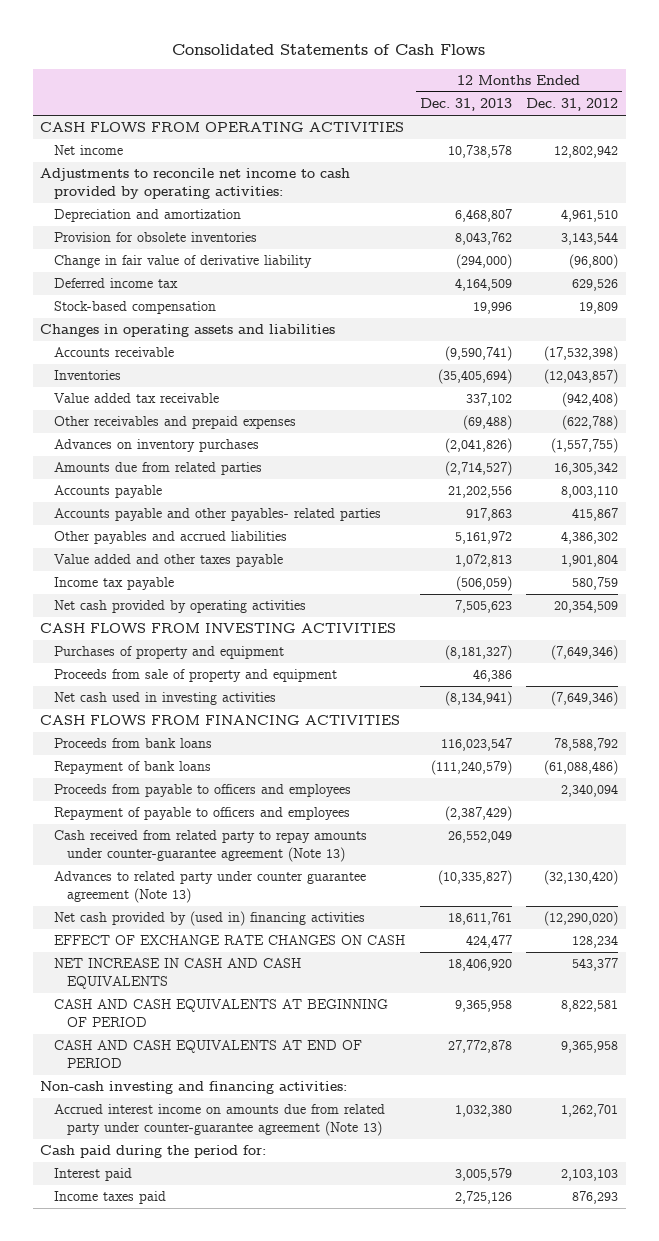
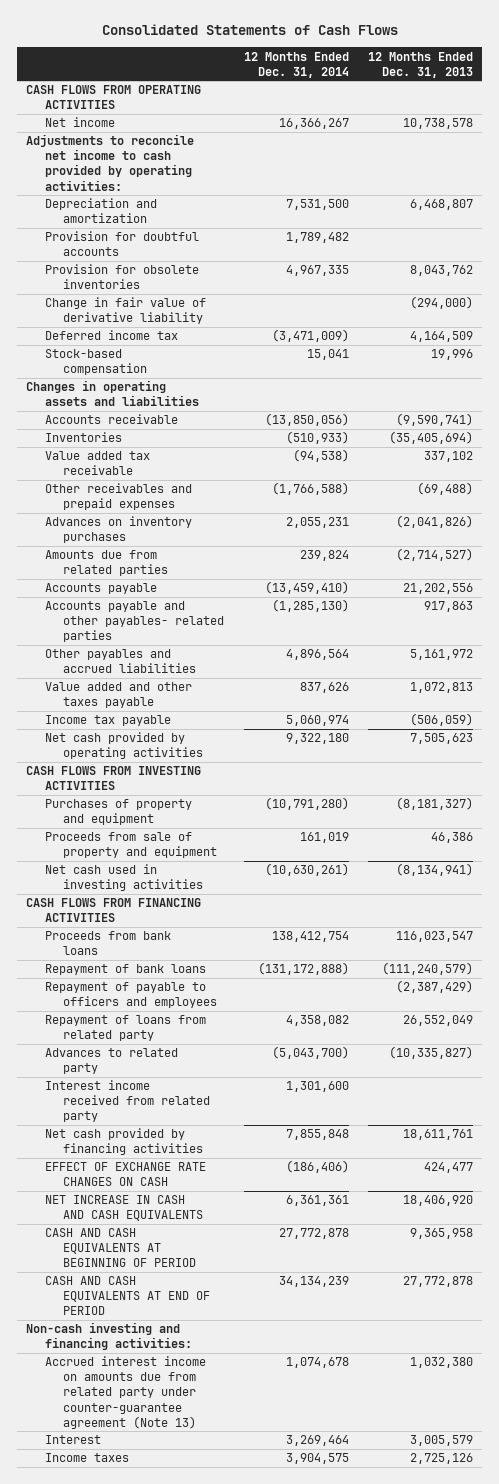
- | 12 Months Ended Dec. 31, 2013 | 12 Months Ended Dec. 31, 2012
+ | 12 Months Ended Dec. 31, 2014 | 12 Months Ended Dec. 31, 2013
+ Provision for doubtful accounts | 1,789,482 |
- Proceeds from payable to officers and employees | | 2,340,094
- Cash received from related party to repay amounts under counter-guarantee agreement (Note 13) | 26,552,049 |
- Advances to related party under counter guarantee agreement (Note 13) | (10,335,827) | (32,130,420)
- Net cash provided by (used in) financing activities | 18,611,761 | (12,290,020)
+ Repayment of loans from related party | 4,358,082 | 26,552,049
+ Advances to related party | (5,043,700) | (10,335,827)
+ Interest income received from related party | 1,301,600 |
+ Net cash provided by financing activities | 7,855,848 | 18,611,761
- Cash paid during the period for:
- Interest paid | 3,005,579 | 2,103,103
- Income taxes paid | 2,725,126 | 876,293
+ Interest | 3,269,464 | 3,005,579
+ Income taxes | 3,904,575 | 2,725,126

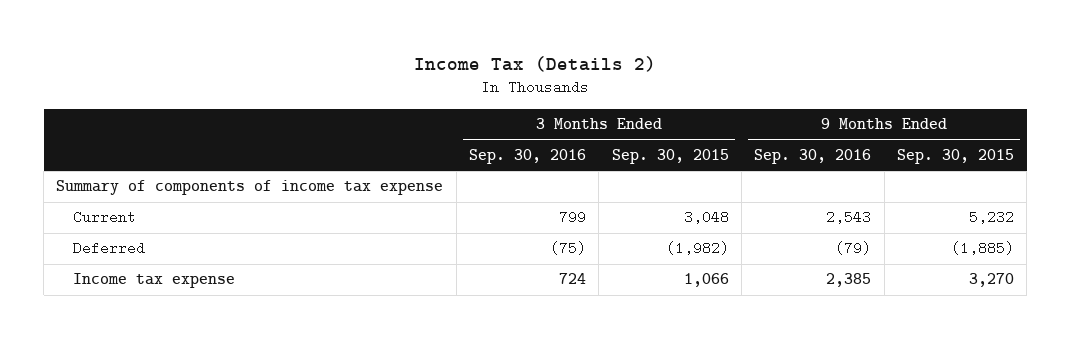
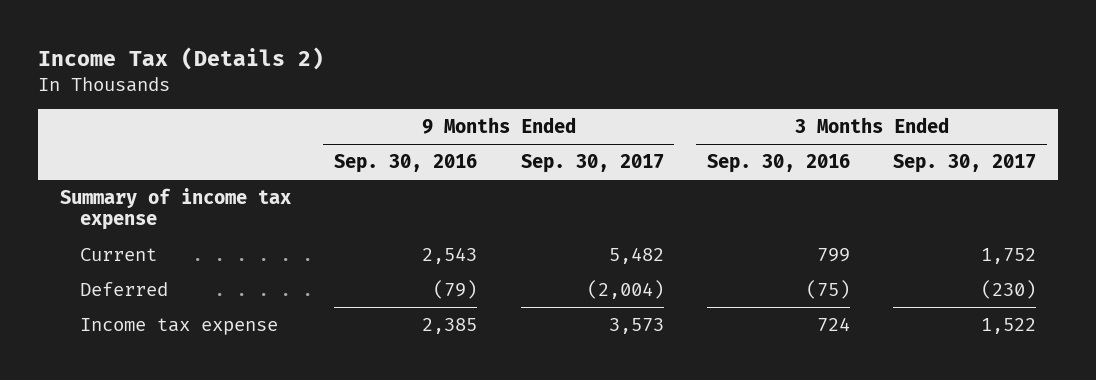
- | 3 Months Ended Sep. 30, 2016 | 3 Months Ended Sep. 30, 2015 | 9 Months Ended Sep. 30, 2016 | 9 Months Ended Sep. 30, 2015
+ | 9 Months Ended Sep. 30, 2016 | 9 Months Ended Sep. 30, 2017 | 3 Months Ended Sep. 30, 2016 | 3 Months Ended Sep. 30, 2017
- Summary of components of income tax expense
+ Summary of income tax expense

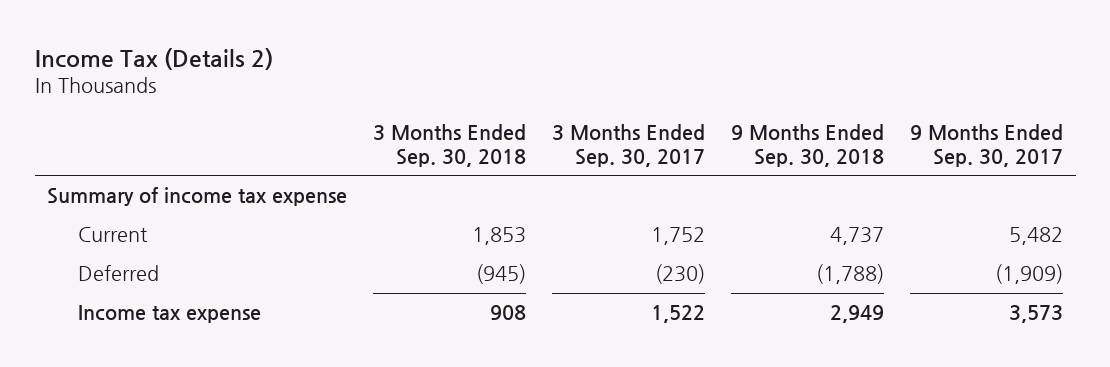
- | 9 Months Ended Sep. 30, 2016 | 9 Months Ended Sep. 30, 2017 | 3 Months Ended Sep. 30, 2016 | 3 Months Ended Sep. 30, 2017
+ | 3 Months Ended Sep. 30, 2018 | 3 Months Ended Sep. 30, 2017 | 9 Months Ended Sep. 30, 2018 | 9 Months Ended Sep. 30, 2017
- Deferred | (79) | (2,004) | (75) | (230)
+ Deferred | (945) | (230) | (1,788) | (1,909)

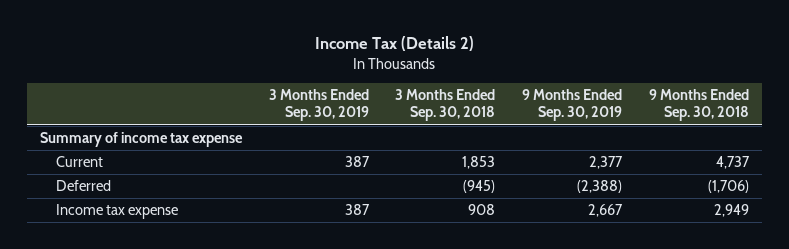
- | 3 Months Ended Sep. 30, 2018 | 3 Months Ended Sep. 30, 2017 | 9 Months Ended Sep. 30, 2018 | 9 Months Ended Sep. 30, 2017
+ | 3 Months Ended Sep. 30, 2019 | 3 Months Ended Sep. 30, 2018 | 9 Months Ended Sep. 30, 2019 | 9 Months Ended Sep. 30, 2018
- Deferred | (945) | (230) | (1,788) | (1,909)
+ Deferred | | (945) | (2,388) | (1,706)

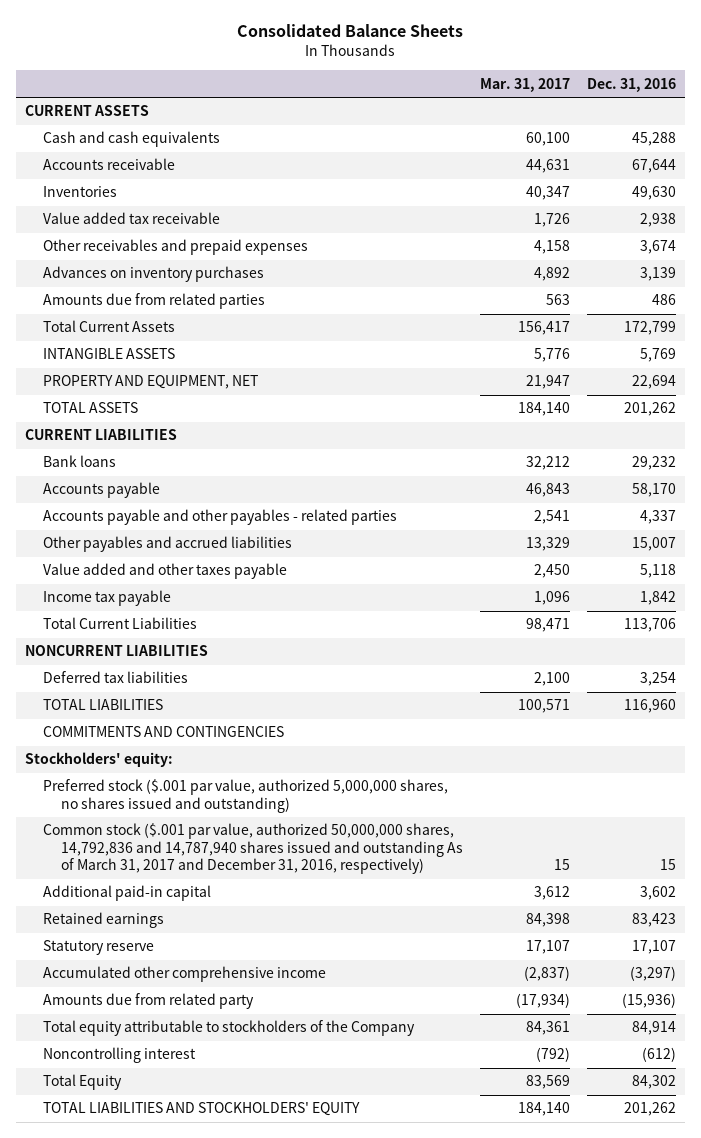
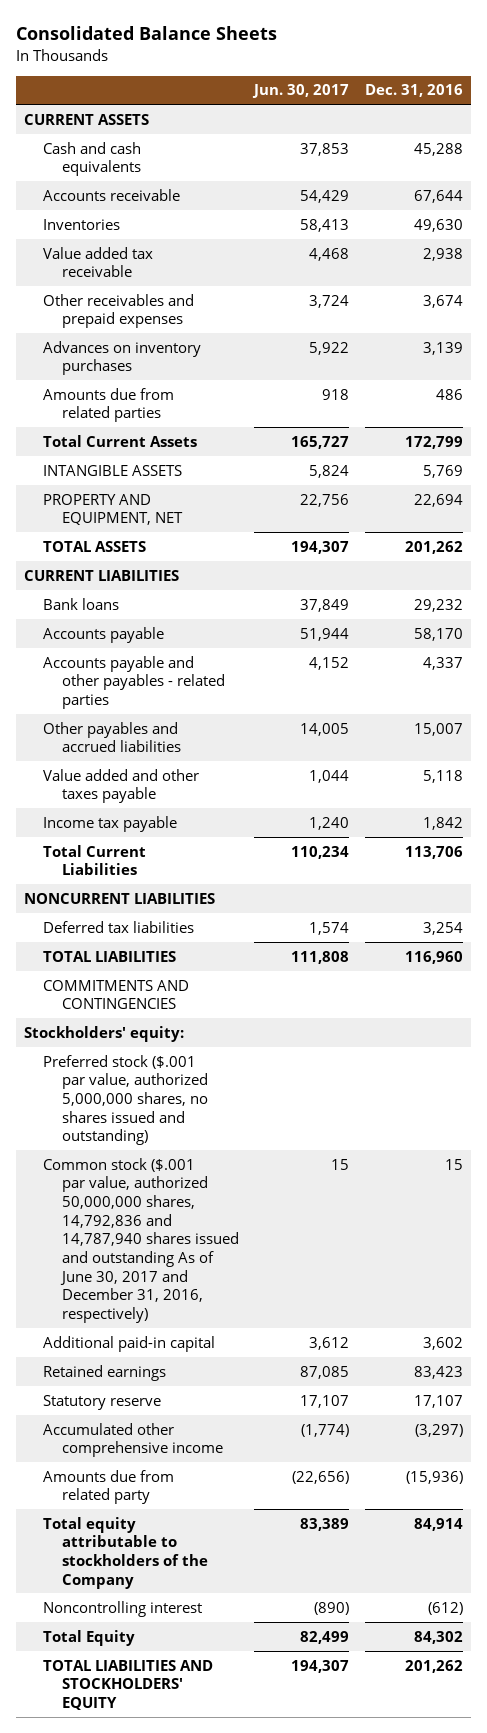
- | Mar. 31, 2017 | Dec. 31, 2016
+ | Jun. 30, 2017 | Dec. 31, 2016
- Common stock ($.001 par value, authorized 50,000,000 shares, 14,792,836 and 14,787,940 shares issued and outstanding As of March 31, 2017 and December 31, 2016, respectively) | 15 | 15
+ Common stock ($.001 par value, authorized 50,000,000 shares, 14,792,836 and 14,787,940 shares issued and outstanding As of June 30, 2017 and December 31, 2016, respectively) | 15 | 15

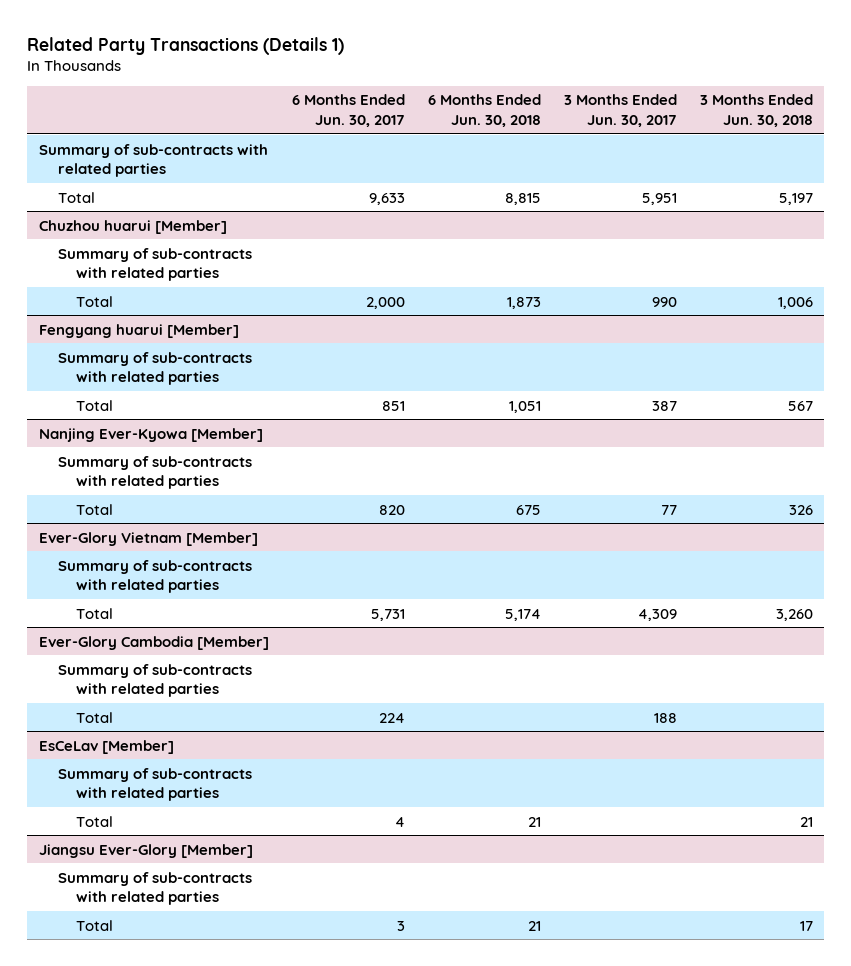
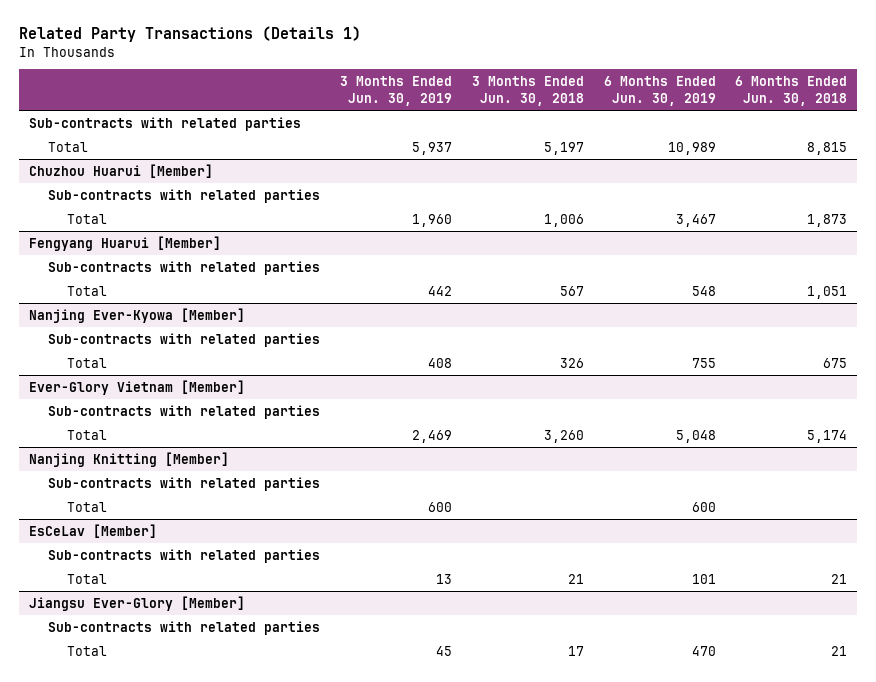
- | 6 Months Ended Jun. 30, 2017 | 6 Months Ended Jun. 30, 2018 | 3 Months Ended Jun. 30, 2017 | 3 Months Ended Jun. 30, 2018
+ | 3 Months Ended Jun. 30, 2019 | 3 Months Ended Jun. 30, 2018 | 6 Months Ended Jun. 30, 2019 | 6 Months Ended Jun. 30, 2018
- Summary of sub-contracts with related parties
+ Sub-contracts with related parties
- Chuzhou huarui [Member]
- Summary of sub-contracts with related parties
+ Chuzhou Huarui [Member]
+ Sub-contracts with related parties
- Fengyang huarui [Member]
- Summary of sub-contracts with related parties
+ Fengyang Huarui [Member]
+ Sub-contracts with related parties
@ Nanjing Ever-Kyowa [Member]
- Summary of sub-contracts with related parties
+ Sub-contracts with related parties
@ Ever-Glory Vietnam [Member]
- Summary of sub-contracts with related parties
+ Sub-contracts with related parties
- Ever-Glory Cambodia [Member]
- Summary of sub-contracts with related parties
+ Nanjing Knitting [Member]
+ Sub-contracts with related parties
@ EsCeLav [Member]
- Summary of sub-contracts with related parties
+ Sub-contracts with related parties
@ Jiangsu Ever-Glory [Member]
- Summary of sub-contracts with related parties
+ Sub-contracts with related parties

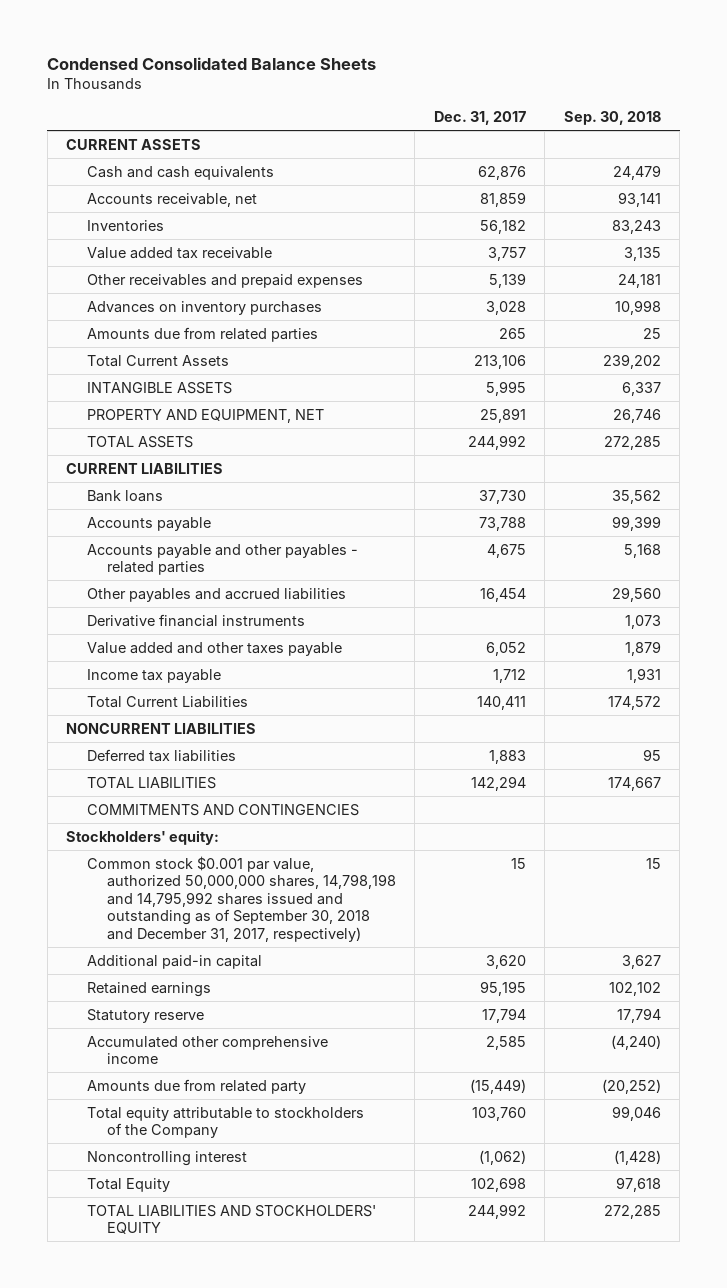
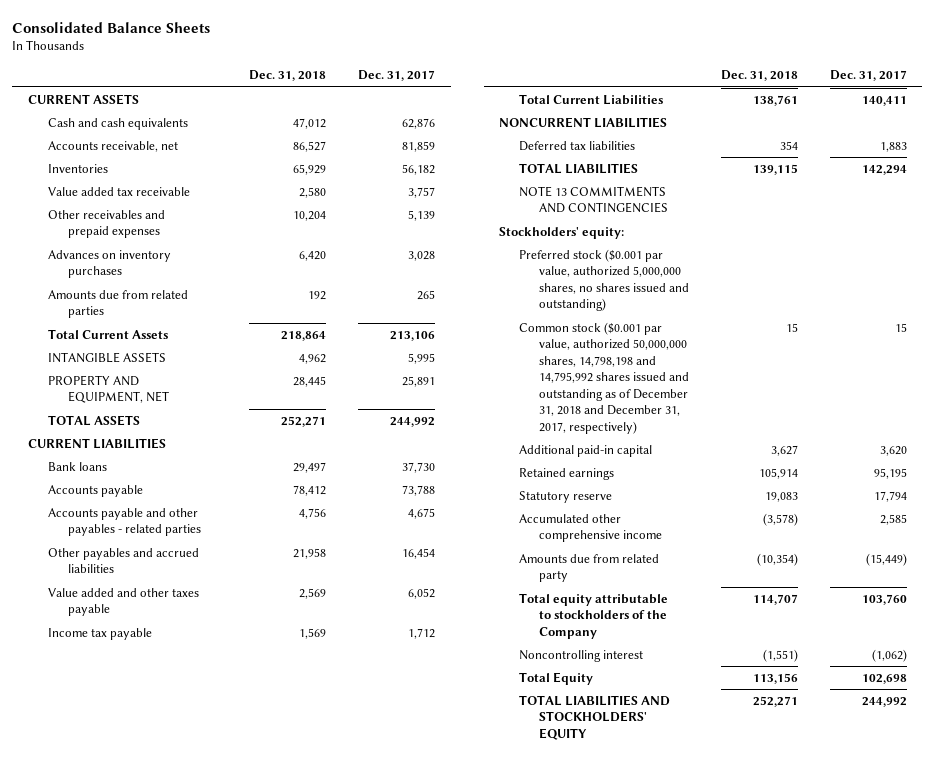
- Condensed Consolidated Balance Sheets
+ Consolidated Balance Sheets
- | Dec. 31, 2017 | Sep. 30, 2018
+ | Dec. 31, 2018 | Dec. 31, 2017
- Derivative financial instruments | | 1,073
- COMMITMENTS AND CONTINGENCIES
+ NOTE 13 COMMITMENTS AND CONTINGENCIES
- Common stock $0.001 par value, authorized 50,000,000 shares, 14,798,198 and 14,795,992 shares issued and outstanding as of September 30, 2018 and December 31, 2017, respectively) | 15 | 15
+ Preferred stock ($0.001 par value, authorized 5,000,000 shares, no shares issued and outstanding)
+ Common stock ($0.001 par value, authorized 50,000,000 shares, 14,798,198 and 14,795,992 shares issued and outstanding as of December 31, 2018 and December 31, 2017, respectively) | 15 | 15

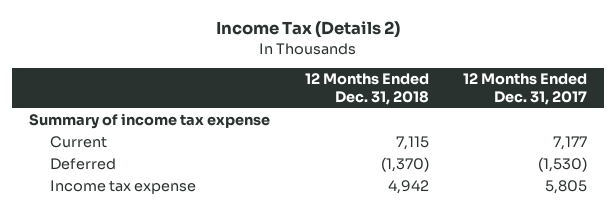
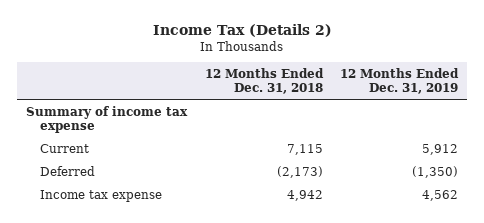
- | 12 Months Ended Dec. 31, 2018 | 12 Months Ended Dec. 31, 2017
+ | 12 Months Ended Dec. 31, 2018 | 12 Months Ended Dec. 31, 2019
- Deferred | (1,370) | (1,530)
+ Deferred | (2,173) | (1,350)

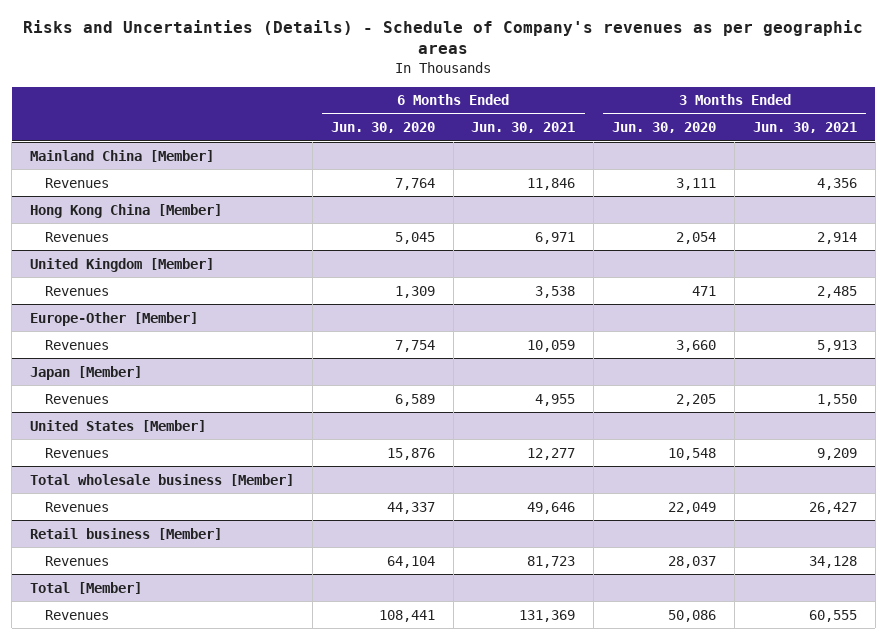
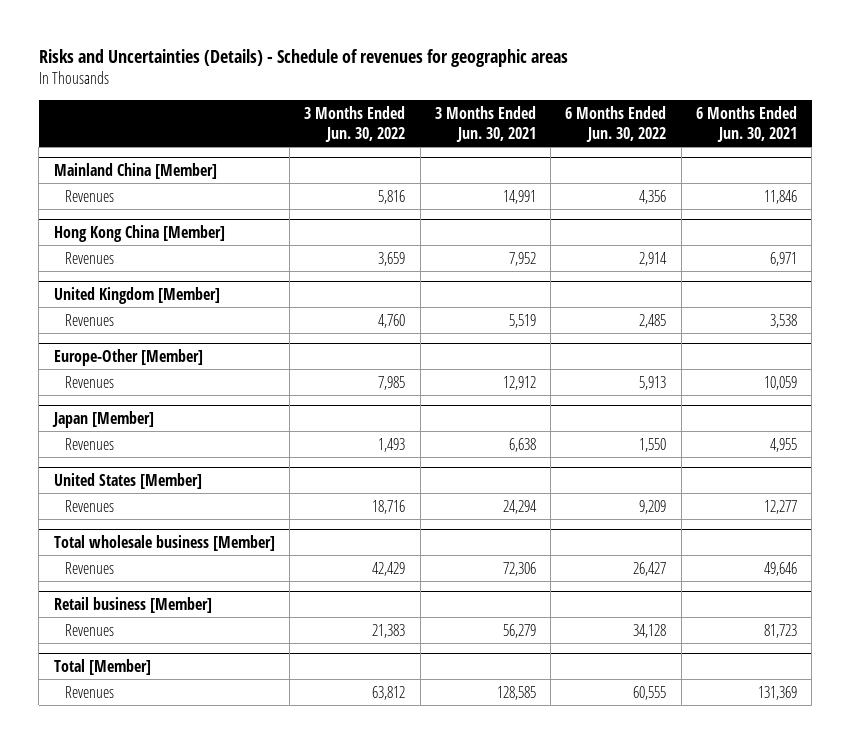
- Risks and Uncertainties (Details) - Schedule of Company's revenues as per geographic areas
+ Risks and Uncertainties (Details) - Schedule of revenues for geographic areas
- | 6 Months Ended Jun. 30, 2020 | 6 Months Ended Jun. 30, 2021 | 3 Months Ended Jun. 30, 2020 | 3 Months Ended Jun. 30, 2021
+ | 3 Months Ended Jun. 30, 2022 | 3 Months Ended Jun. 30, 2021 | 6 Months Ended Jun. 30, 2022 | 6 Months Ended Jun. 30, 2021
@ Mainland China [Member]
- Revenues | 7,764 | 11,846 | 3,111 | 4,356
+ Revenues | 5,816 | 14,991 | 4,356 | 11,846
@ Hong Kong China [Member]
- Revenues | 5,045 | 6,971 | 2,054 | 2,914
+ Revenues | 3,659 | 7,952 | 2,914 | 6,971
@ United Kingdom [Member]
- Revenues | 1,309 | 3,538 | 471 | 2,485
+ Revenues | 4,760 | 5,519 | 2,485 | 3,538
@ Europe-Other [Member]
- Revenues | 7,754 | 10,059 | 3,660 | 5,913
+ Revenues | 7,985 | 12,912 | 5,913 | 10,059
@ Japan [Member]
- Revenues | 6,589 | 4,955 | 2,205 | 1,550
+ Revenues | 1,493 | 6,638 | 1,550 | 4,955
@ United States [Member]
- Revenues | 15,876 | 12,277 | 10,548 | 9,209
+ Revenues | 18,716 | 24,294 | 9,209 | 12,277
@ Total wholesale business [Member]
- Revenues | 44,337 | 49,646 | 22,049 | 26,427
+ Revenues | 42,429 | 72,306 | 26,427 | 49,646
@ Retail business [Member]
- Revenues | 64,104 | 81,723 | 28,037 | 34,128
+ Revenues | 21,383 | 56,279 | 34,128 | 81,723
@ Total [Member]
- Revenues | 108,441 | 131,369 | 50,086 | 60,555
+ Revenues | 63,812 | 128,585 | 60,555 | 131,369

